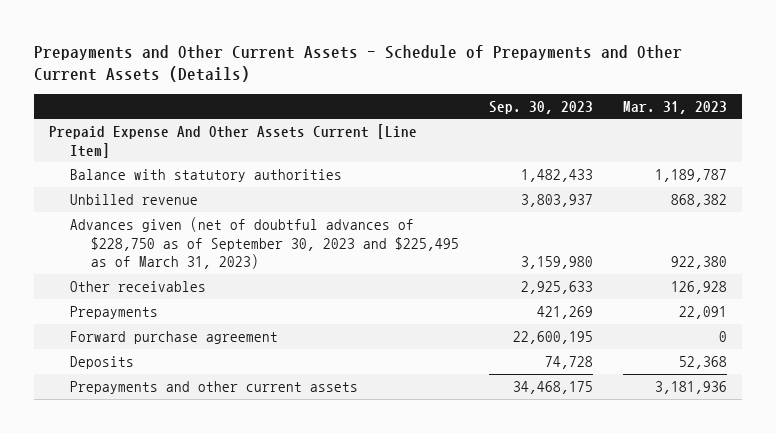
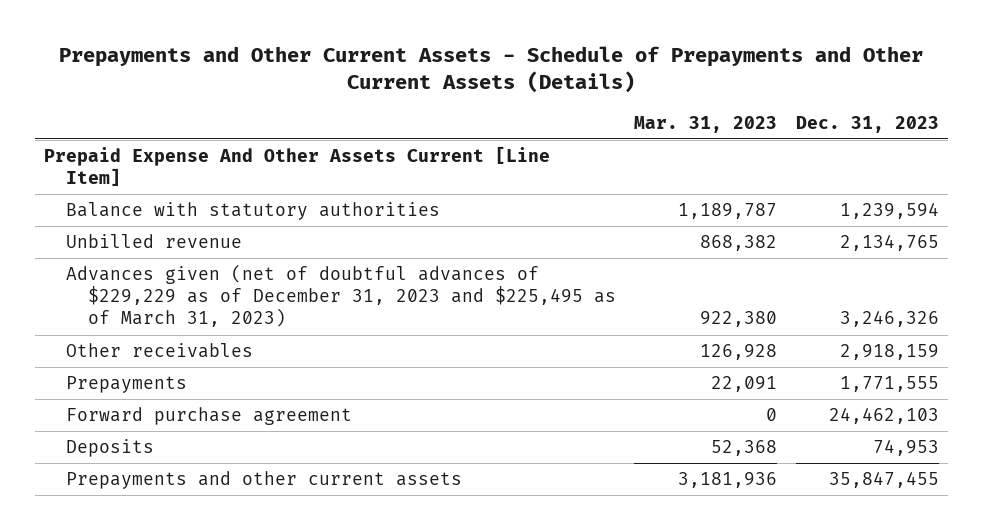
- | Sep. 30, 2023 | Mar. 31, 2023
+ | Mar. 31, 2023 | Dec. 31, 2023
- Advances given (net of doubtful advances of $228,750 as of September 30, 2023 and $225,495 as of March 31, 2023) | 3,159,980 | 922,380
+ Advances given (net of doubtful advances of $229,229 as of December 31, 2023 and $225,495 as of March 31, 2023) | 922,380 | 3,246,326

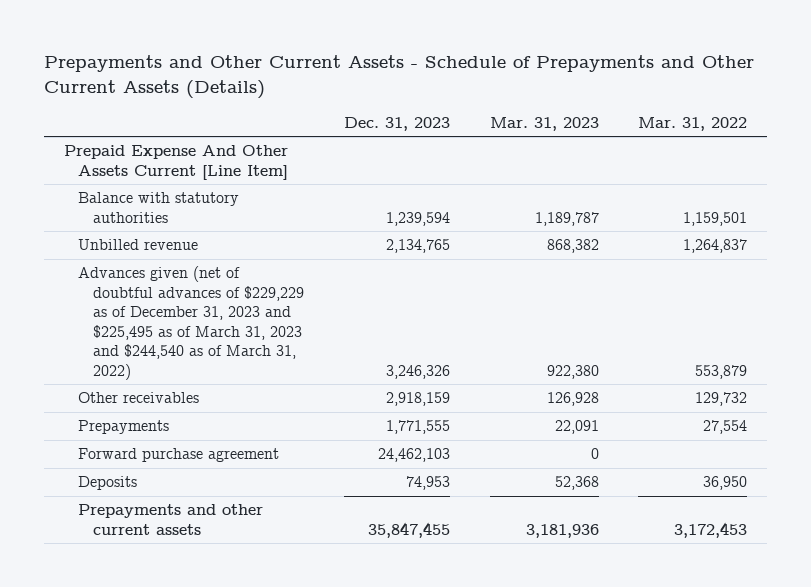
- | Mar. 31, 2023 | Dec. 31, 2023
+ | Dec. 31, 2023 | Mar. 31, 2023 | Mar. 31, 2022
- Advances given (net of doubtful advances of $229,229 as of December 31, 2023 and $225,495 as of March 31, 2023) | 922,380 | 3,246,326
+ Advances given (net of doubtful advances of $229,229 as of December 31, 2023 and $225,495 as of March 31, 2023 and $244,540 as of March 31, 2022) | 3,246,326 | 922,380 | 553,879

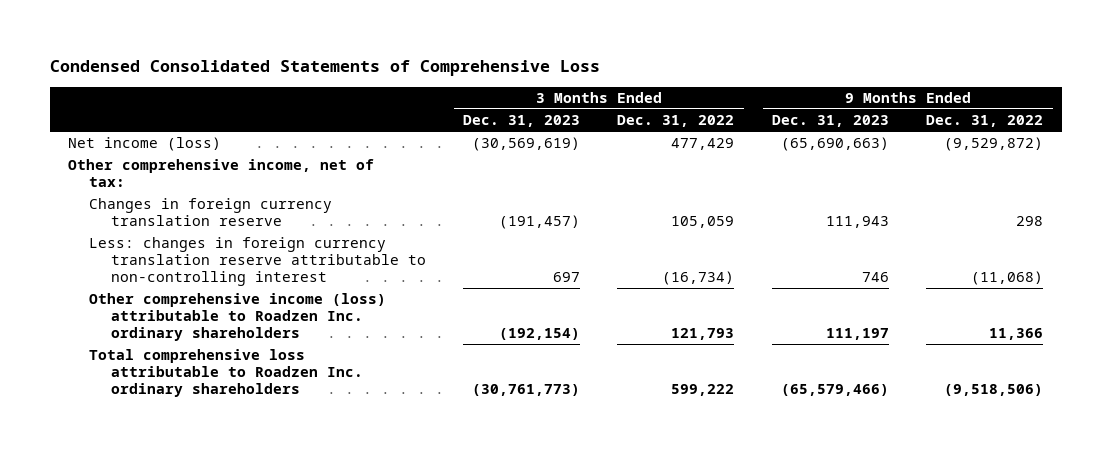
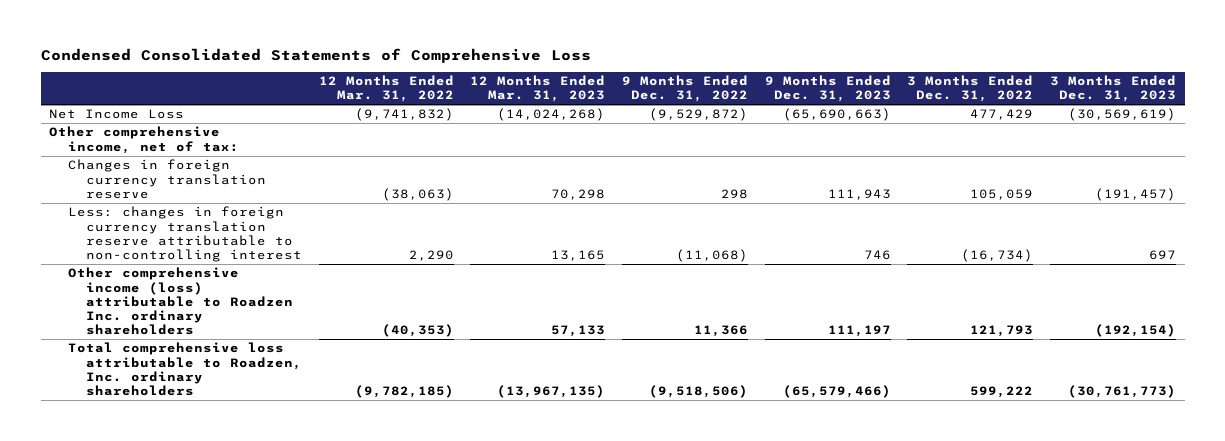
- | 3 Months Ended Dec. 31, 2023 | 3 Months Ended Dec. 31, 2022 | 9 Months Ended Dec. 31, 2023 | 9 Months Ended Dec. 31, 2022
+ | 12 Months Ended Mar. 31, 2022 | 12 Months Ended Mar. 31, 2023 | 9 Months Ended Dec. 31, 2022 | 9 Months Ended Dec. 31, 2023 | 3 Months Ended Dec. 31, 2022 | 3 Months Ended Dec. 31, 2023
- Net income (loss) | (30,569,619) | 477,429 | (65,690,663) | (9,529,872)
+ Net Income Loss | (9,741,832) | (14,024,268) | (9,529,872) | (65,690,663) | 477,429 | (30,569,619)
- Total comprehensive loss attributable to Roadzen Inc. ordinary shareholders | (30,761,773) | 599,222 | (65,579,466) | (9,518,506)
+ Total comprehensive loss attributable to Roadzen, Inc. ordinary shareholders | (9,782,185) | (13,967,135) | (9,518,506) | (65,579,466) | 599,222 | (30,761,773)

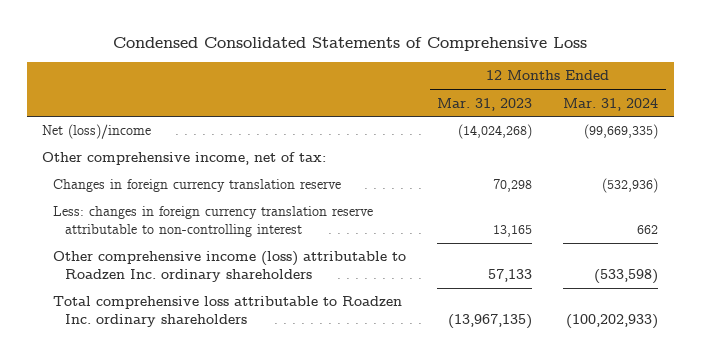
- | 12 Months Ended Mar. 31, 2022 | 12 Months Ended Mar. 31, 2023 | 9 Months Ended Dec. 31, 2022 | 9 Months Ended Dec. 31, 2023 | 3 Months Ended Dec. 31, 2022 | 3 Months Ended Dec. 31, 2023
+ | 12 Months Ended Mar. 31, 2023 | 12 Months Ended Mar. 31, 2024
- Net Income Loss | (9,741,832) | (14,024,268) | (9,529,872) | (65,690,663) | 477,429 | (30,569,619)
+ Net (loss)/income | (14,024,268) | (99,669,335)
- Total comprehensive loss attributable to Roadzen, Inc. ordinary shareholders | (9,782,185) | (13,967,135) | (9,518,506) | (65,579,466) | 599,222 | (30,761,773)
+ Total comprehensive loss attributable to Roadzen Inc. ordinary shareholders | (13,967,135) | (100,202,933)

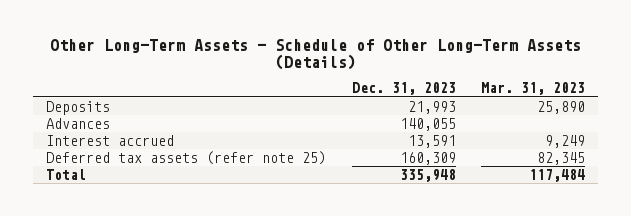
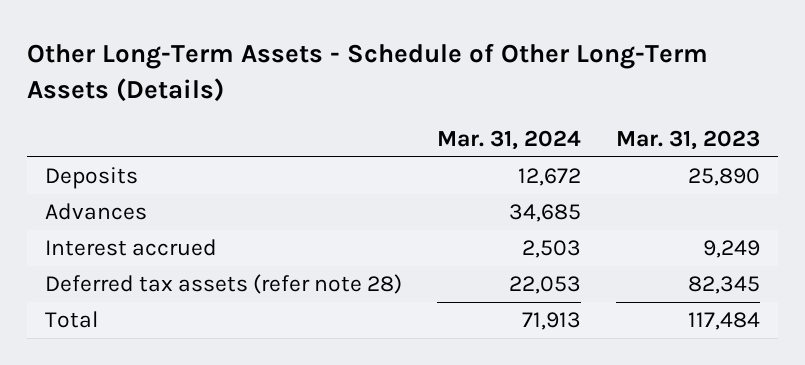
- | Dec. 31, 2023 | Mar. 31, 2023
+ | Mar. 31, 2024 | Mar. 31, 2023
- Deferred tax assets (refer note 25) | 160,309 | 82,345
+ Deferred tax assets (refer note 28) | 22,053 | 82,345

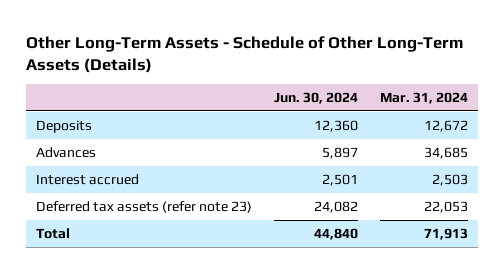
- | Mar. 31, 2024 | Mar. 31, 2023
+ | Jun. 30, 2024 | Mar. 31, 2024
- Deferred tax assets (refer note 28) | 22,053 | 82,345
+ Deferred tax assets (refer note 23) | 24,082 | 22,053

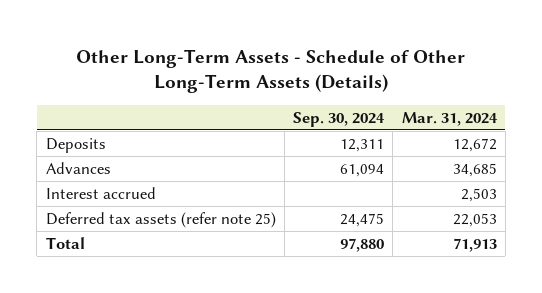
- | Jun. 30, 2024 | Mar. 31, 2024
+ | Sep. 30, 2024 | Mar. 31, 2024
- Deferred tax assets (refer note 23) | 24,082 | 22,053
+ Deferred tax assets (refer note 25) | 24,475 | 22,053

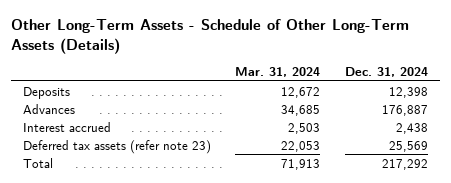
- | Sep. 30, 2024 | Mar. 31, 2024
+ | Mar. 31, 2024 | Dec. 31, 2024
- Deferred tax assets (refer note 25) | 24,475 | 22,053
+ Deferred tax assets (refer note 23) | 22,053 | 25,569

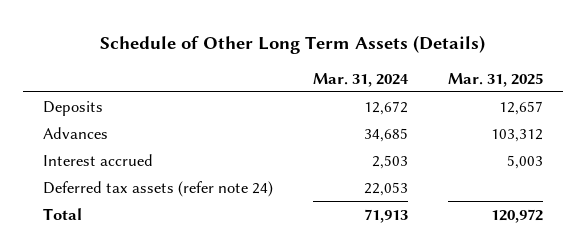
- Other Long-Term Assets - Schedule of Other Long-Term Assets (Details)
+ Schedule of Other Long Term Assets (Details)
- | Mar. 31, 2024 | Dec. 31, 2024
+ | Mar. 31, 2024 | Mar. 31, 2025
- Deferred tax assets (refer note 23) | 22,053 | 25,569
+ Deferred tax assets (refer note 24) | 22,053 |

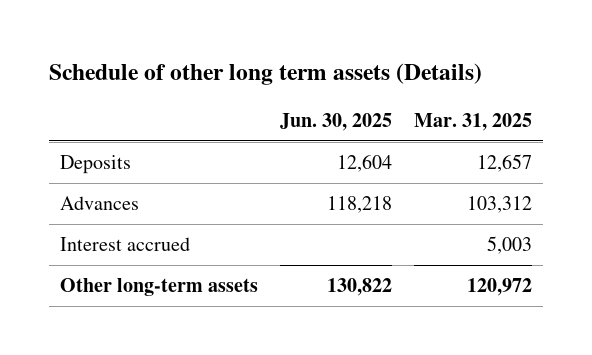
- Schedule of Other Long Term Assets (Details)
+ Schedule of other long term assets (Details)
- | Mar. 31, 2024 | Mar. 31, 2025
+ | Jun. 30, 2025 | Mar. 31, 2025
- Deferred tax assets (refer note 24) | 22,053 |
- Total | 71,913 | 120,972
+ Other long-term assets | 130,822 | 120,972

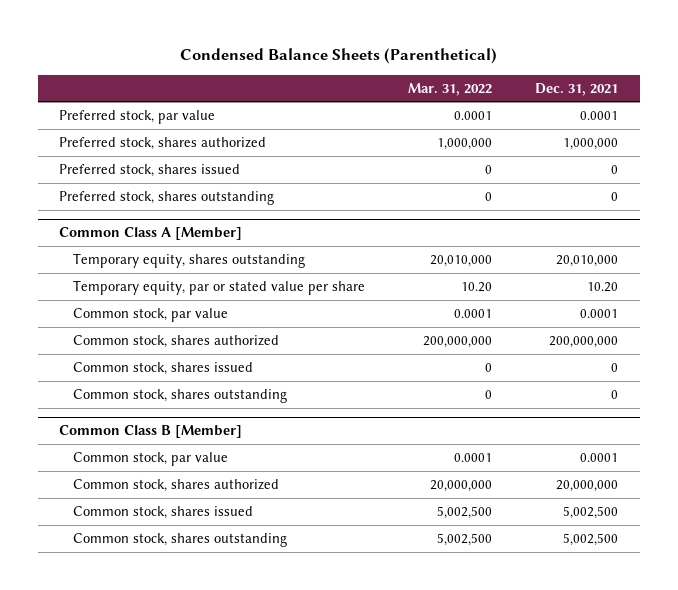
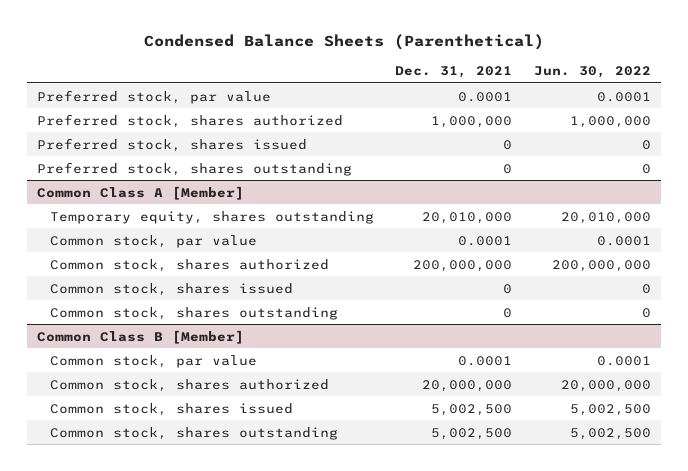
- | Mar. 31, 2022 | Dec. 31, 2021
+ | Dec. 31, 2021 | Jun. 30, 2022
@ Common Class A [Member]
- Temporary equity, par or stated value per share | 10.20 | 10.20

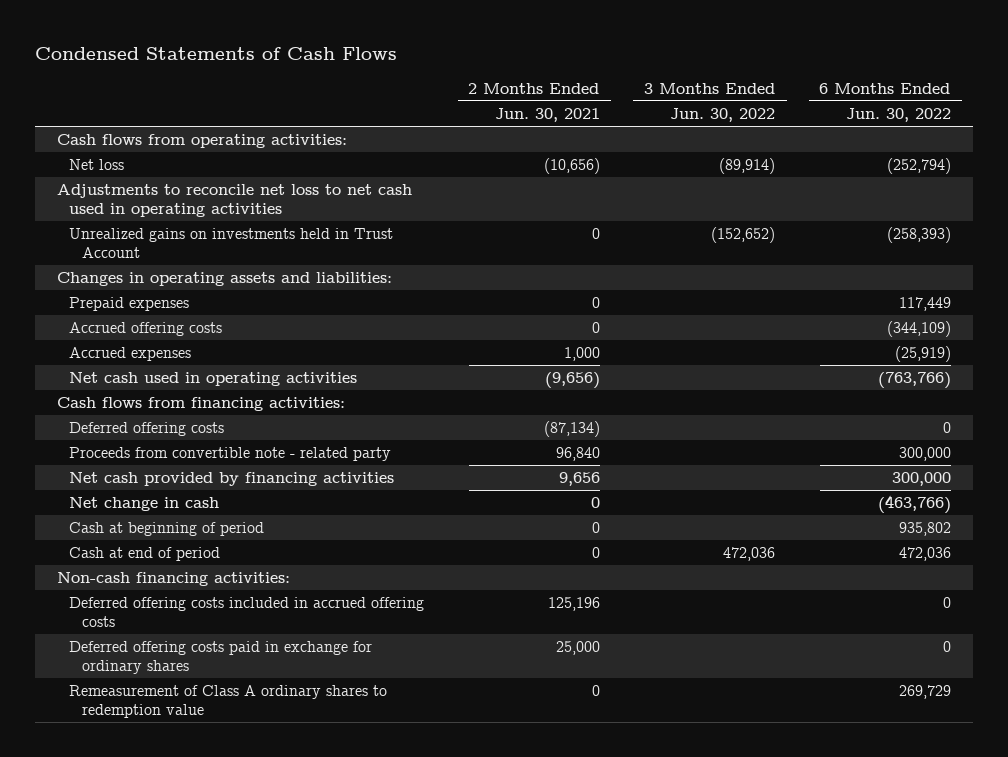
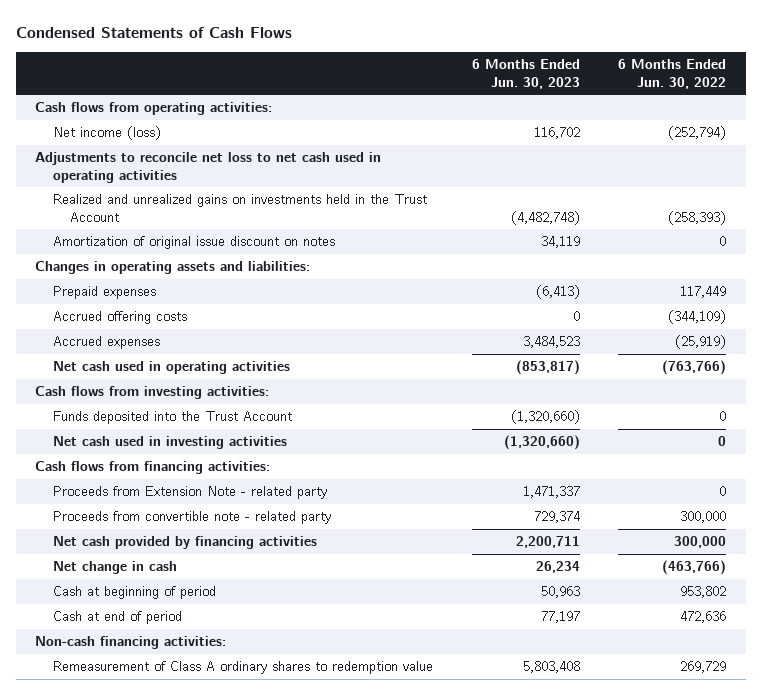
- | 2 Months Ended Jun. 30, 2021 | 3 Months Ended Jun. 30, 2022 | 6 Months Ended Jun. 30, 2022
+ | 6 Months Ended Jun. 30, 2023 | 6 Months Ended Jun. 30, 2022
- Net loss | (10,656) | (89,914) | (252,794)
+ Net income (loss) | 116,702 | (252,794)
- Unrealized gains on investments held in Trust Account | 0 | (152,652) | (258,393)
+ Realized and unrealized gains on investments held in the Trust Account | (4,482,748) | (258,393)
+ Amortization of original issue discount on notes | 34,119 | 0
+ Cash flows from investing activities:
+ Funds deposited into the Trust Account | (1,320,660) | 0
+ Net cash used in investing activities | (1,320,660) | 0
- Deferred offering costs | (87,134) | | 0
+ Proceeds from Extension Note - related party | 1,471,337 | 0
- Cash at beginning of period | 0 | | 935,802
- Cash at end of period | 0 | 472,036 | 472,036
+ Cash at beginning of period | 50,963 | 953,802
+ Cash at end of period | 77,197 | 472,636
- Deferred offering costs included in accrued offering costs | 125,196 | | 0
- Deferred offering costs paid in exchange for ordinary shares | 25,000 | | 0

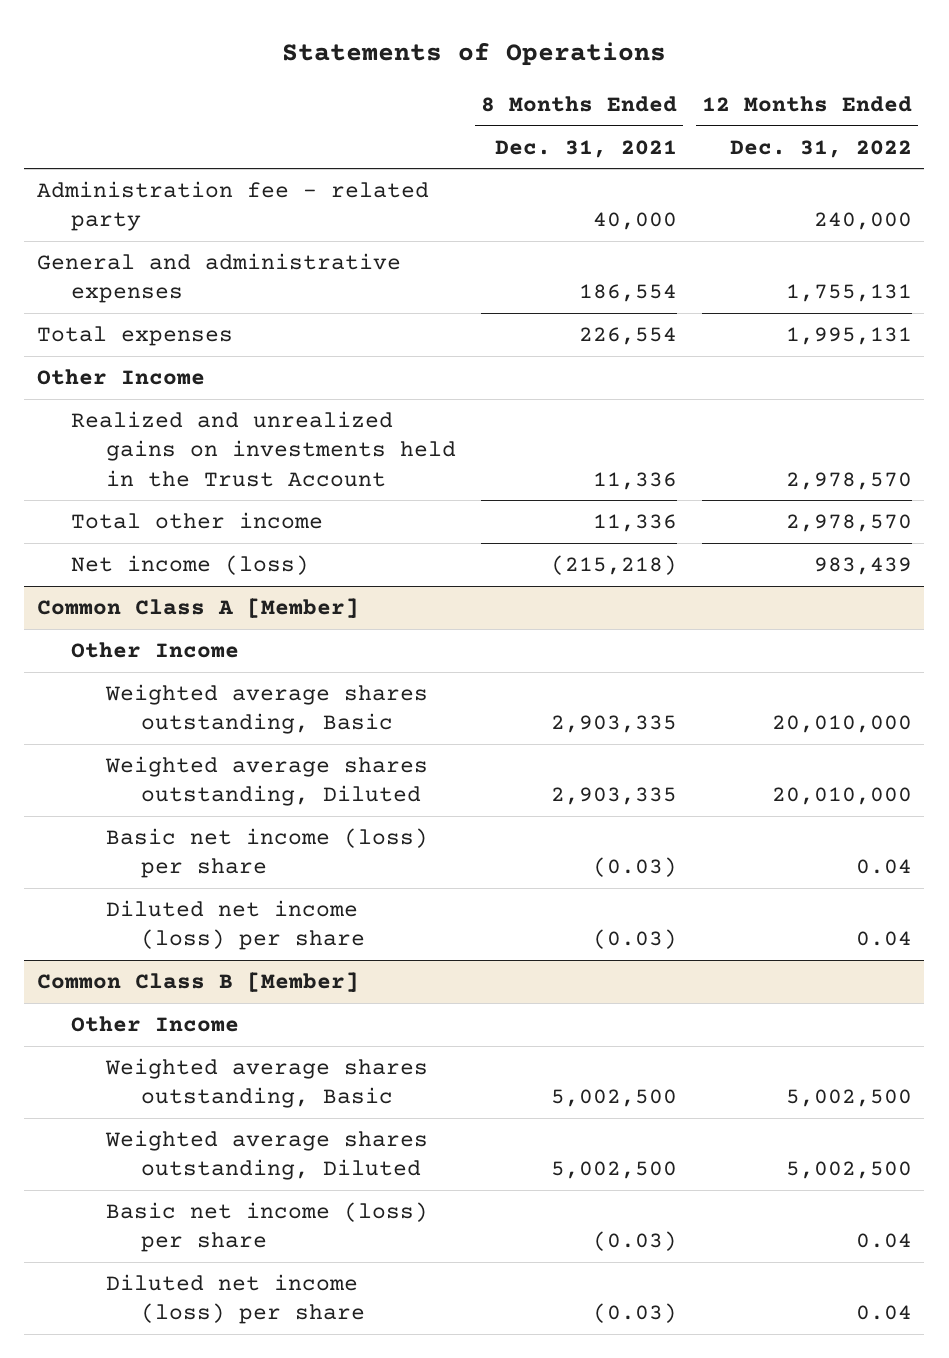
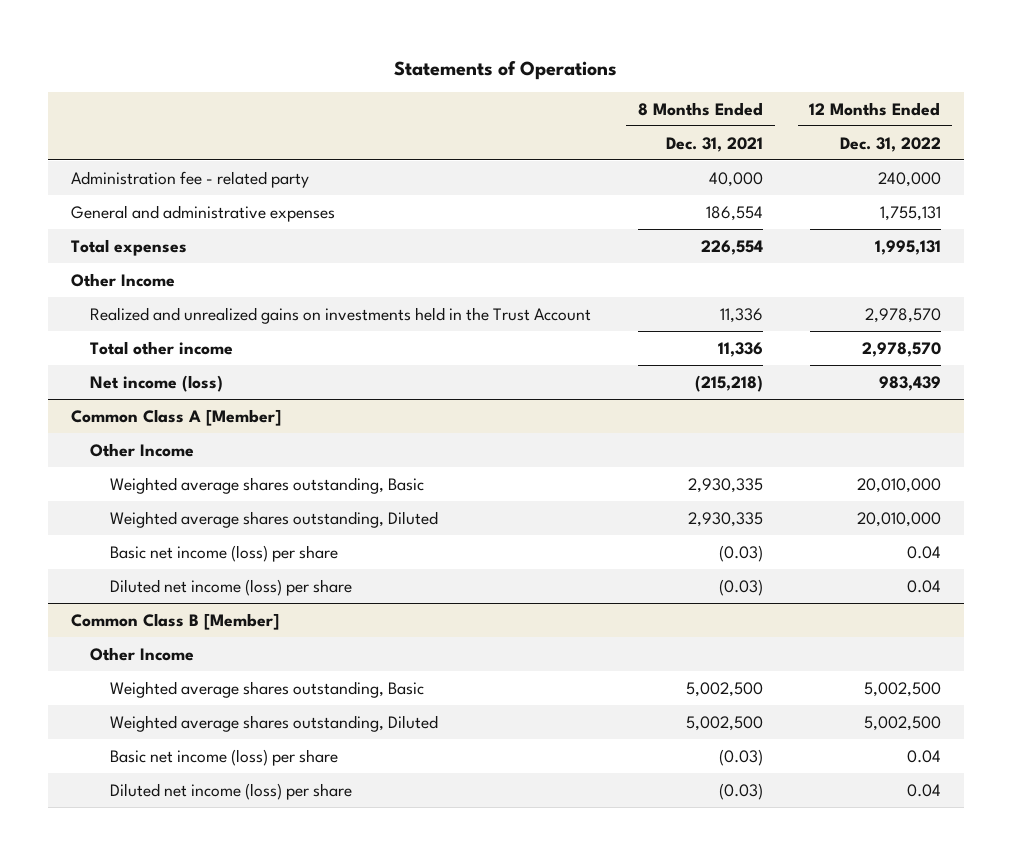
@ Common Class A [Member]
- Weighted average shares outstanding, Basic | 2,903,335 | 20,010,000
- Weighted average shares outstanding, Diluted | 2,903,335 | 20,010,000
+ Weighted average shares outstanding, Basic | 2,930,335 | 20,010,000
+ Weighted average shares outstanding, Diluted | 2,930,335 | 20,010,000

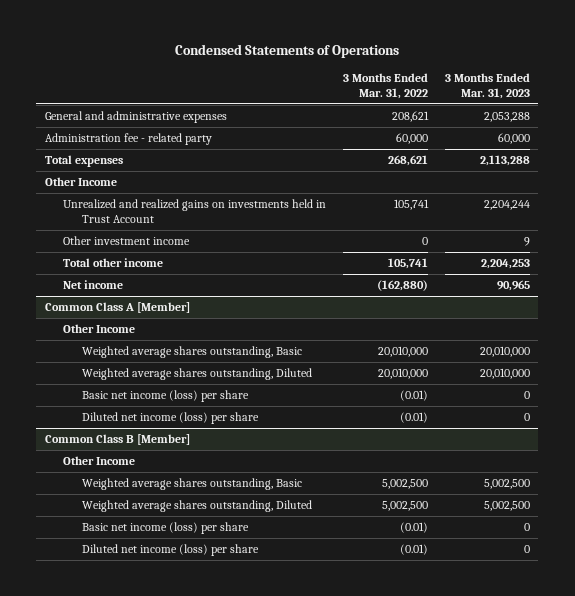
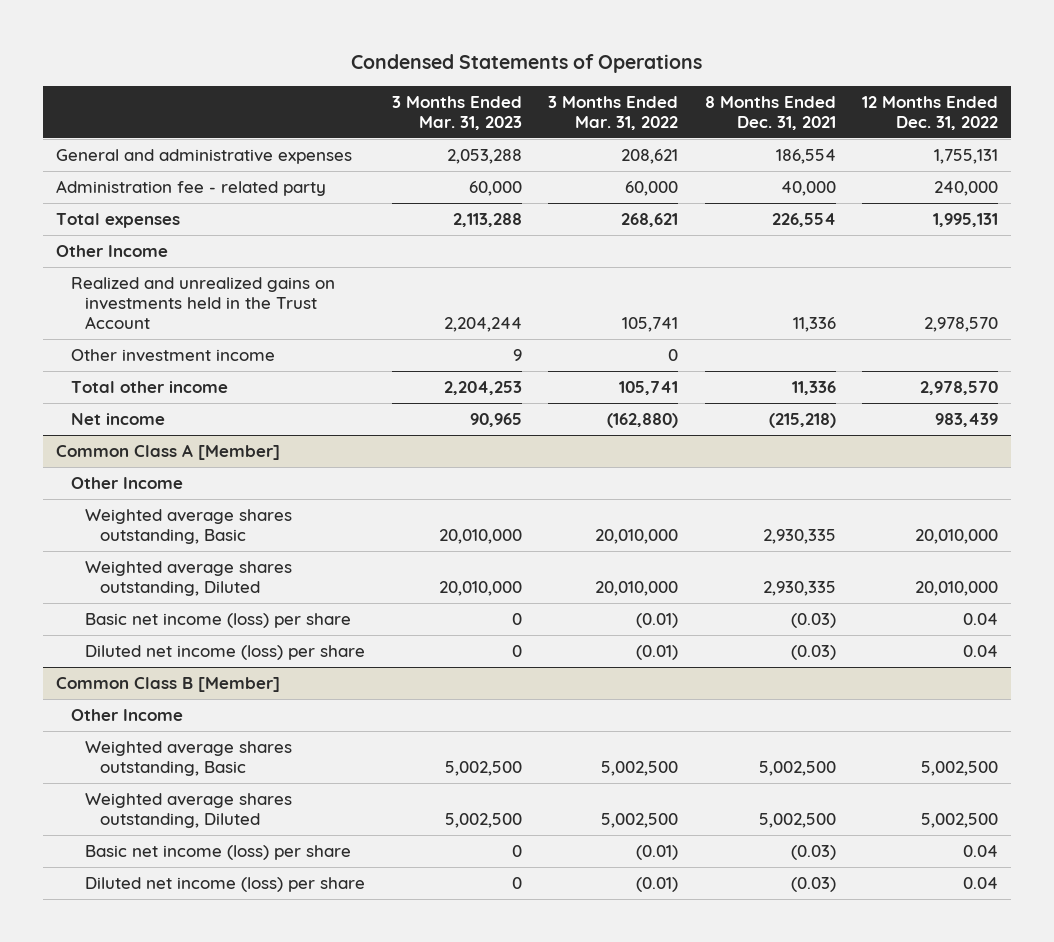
- | 3 Months Ended Mar. 31, 2022 | 3 Months Ended Mar. 31, 2023
+ | 3 Months Ended Mar. 31, 2023 | 3 Months Ended Mar. 31, 2022 | 8 Months Ended Dec. 31, 2021 | 12 Months Ended Dec. 31, 2022
- Unrealized and realized gains on investments held in Trust Account | 105,741 | 2,204,244
+ Realized and unrealized gains on investments held in the Trust Account | 2,204,244 | 105,741 | 11,336 | 2,978,570

